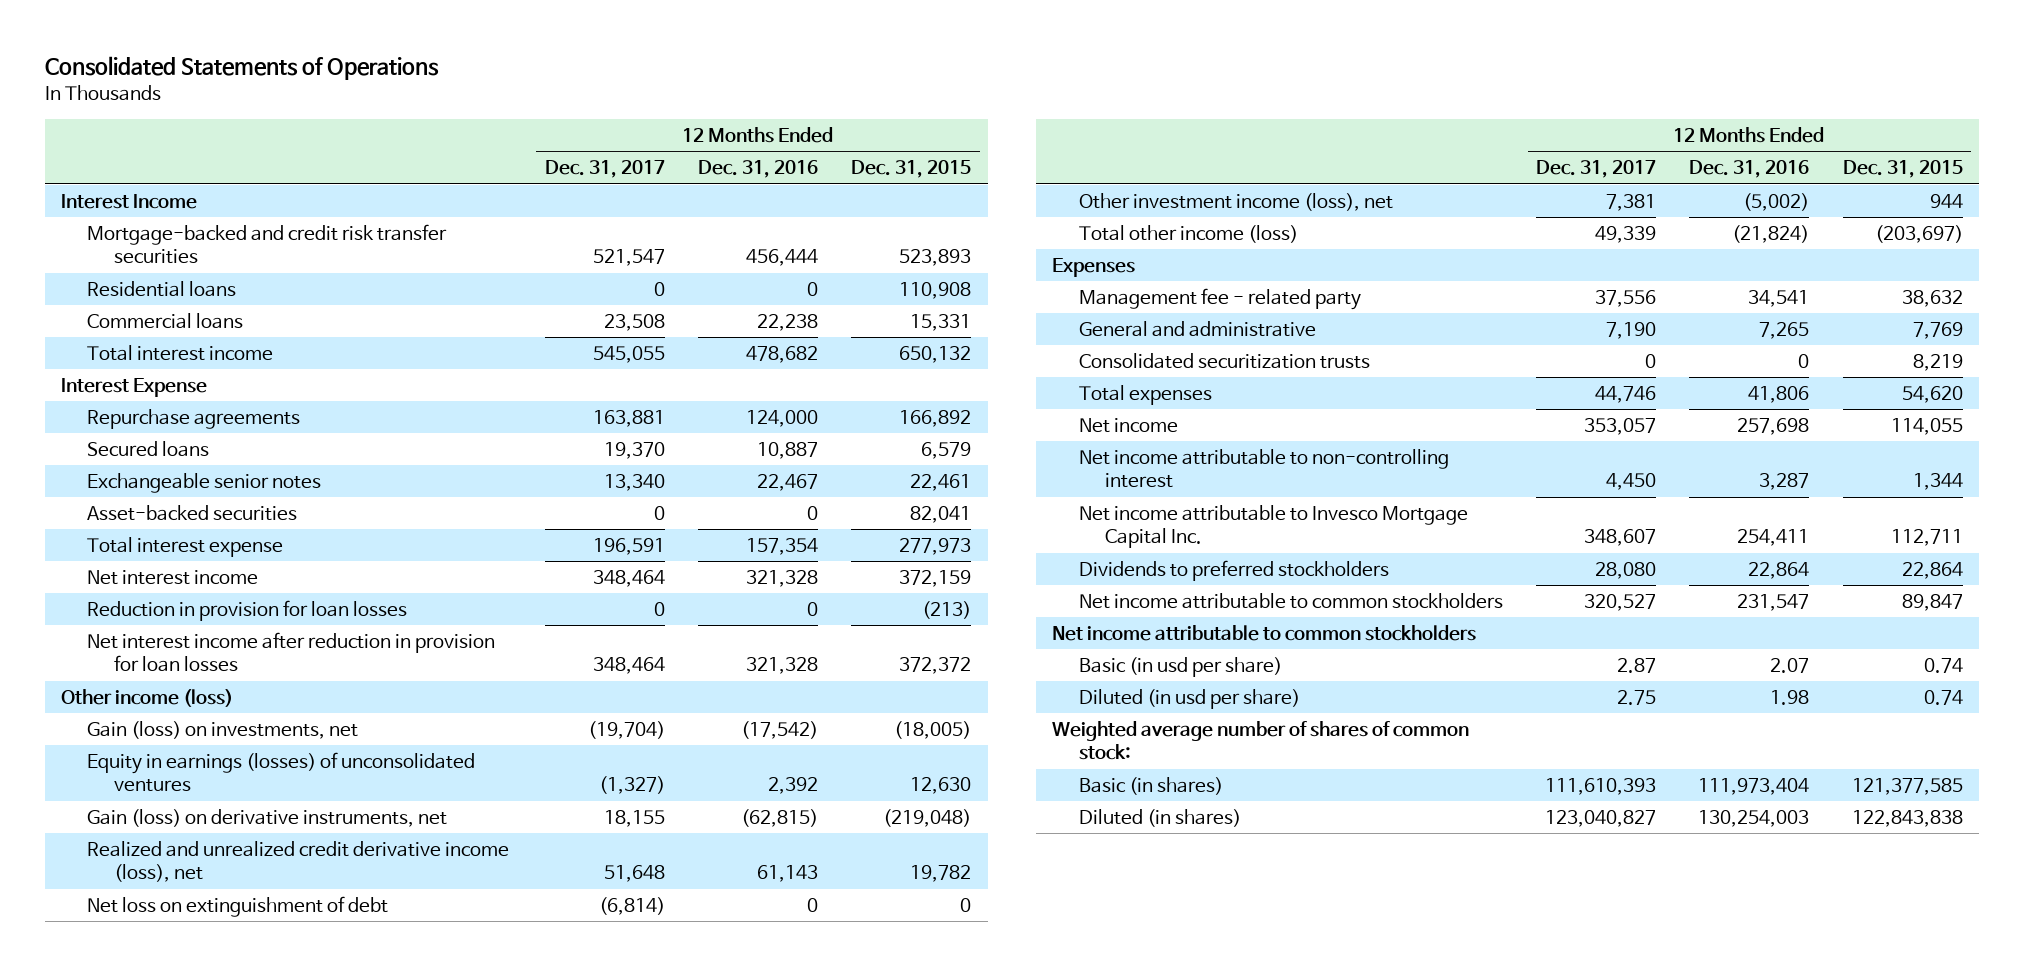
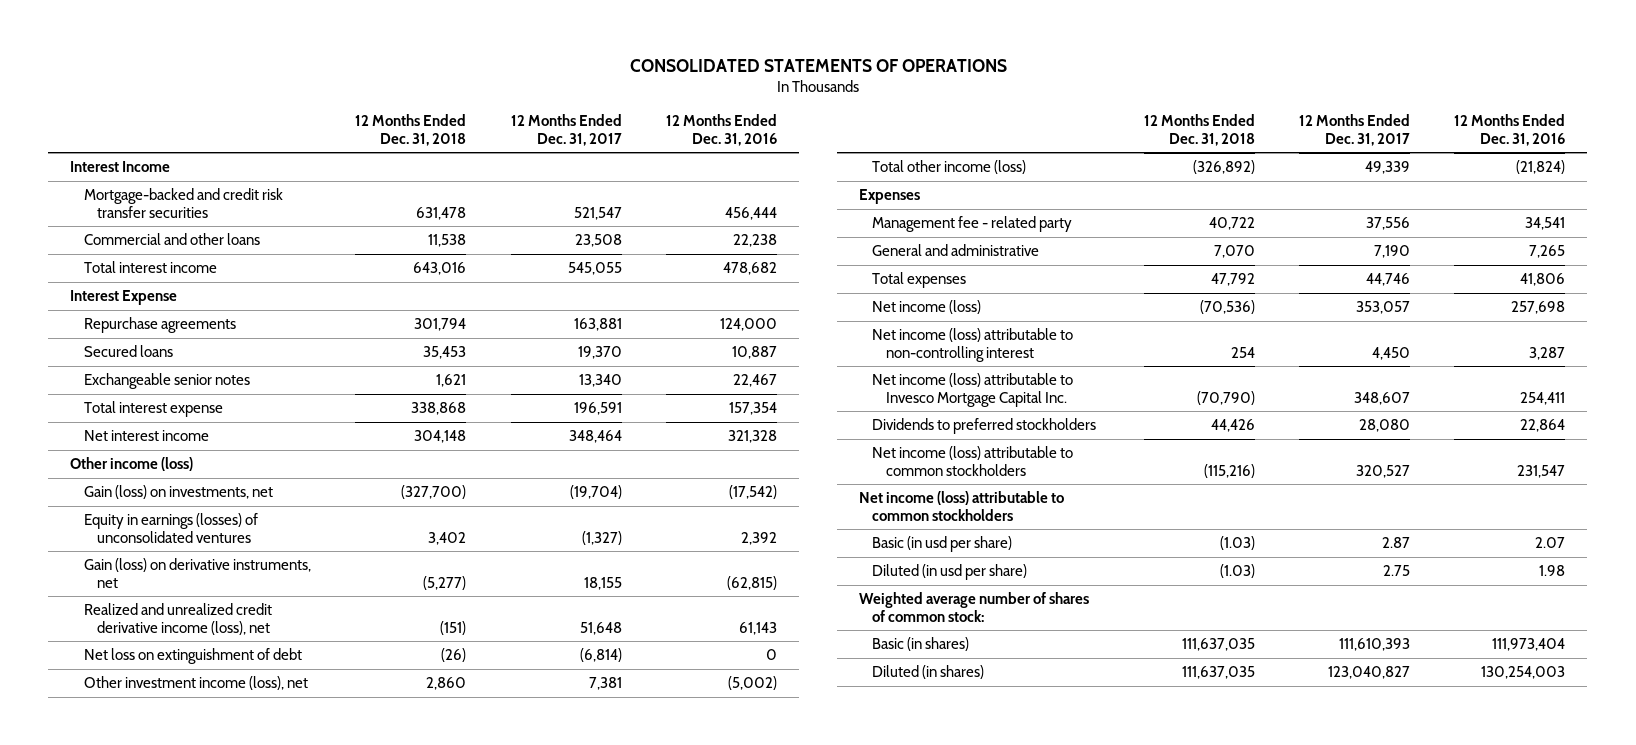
- Consolidated Statements of Operations
+ CONSOLIDATED STATEMENTS OF OPERATIONS
- | 12 Months Ended Dec. 31, 2017 | 12 Months Ended Dec. 31, 2016 | 12 Months Ended Dec. 31, 2015
+ | 12 Months Ended Dec. 31, 2018 | 12 Months Ended Dec. 31, 2017 | 12 Months Ended Dec. 31, 2016
- Residential loans | 0 | 0 | 110,908
- Commercial loans | 23,508 | 22,238 | 15,331
+ Commercial and other loans | 11,538 | 23,508 | 22,238
- Asset-backed securities | 0 | 0 | 82,041
- Reduction in provision for loan losses | 0 | 0 | (213)
- Net interest income after reduction in provision for loan losses | 348,464 | 321,328 | 372,372
- Consolidated securitization trusts | 0 | 0 | 8,219
- Net income | 353,057 | 257,698 | 114,055
- Net income attributable to non-controlling interest | 4,450 | 3,287 | 1,344
- Net income attributable to Invesco Mortgage Capital Inc. | 348,607 | 254,411 | 112,711
+ Net income (loss) | (70,536) | 353,057 | 257,698
+ Net income (loss) attributable to non-controlling interest | 254 | 4,450 | 3,287
+ Net income (loss) attributable to Invesco Mortgage Capital Inc. | (70,790) | 348,607 | 254,411
- Net income attributable to common stockholders | 320,527 | 231,547 | 89,847
- Net income attributable to common stockholders
+ Net income (loss) attributable to common stockholders | (115,216) | 320,527 | 231,547
+ Net income (loss) attributable to common stockholders

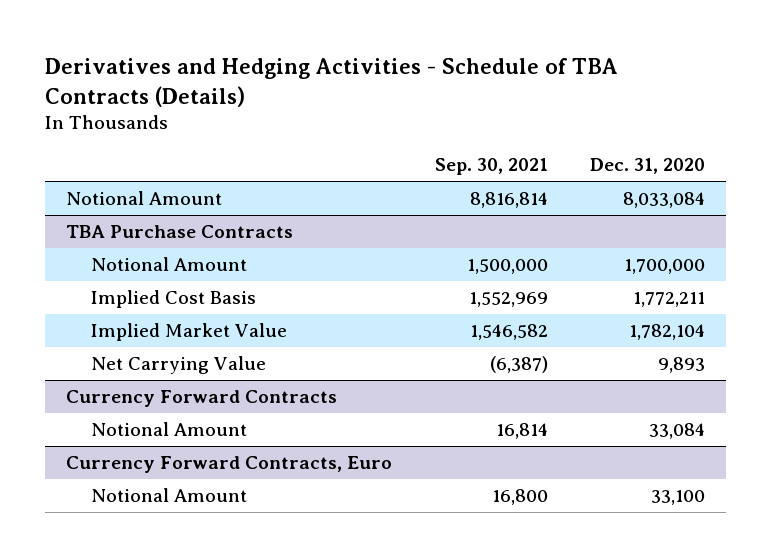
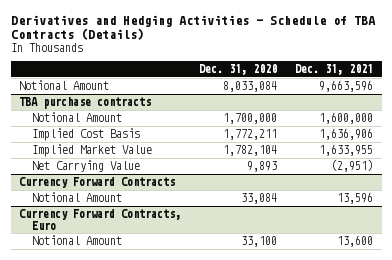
- | Sep. 30, 2021 | Dec. 31, 2020
+ | Dec. 31, 2020 | Dec. 31, 2021
- TBA Purchase Contracts
+ TBA purchase contracts

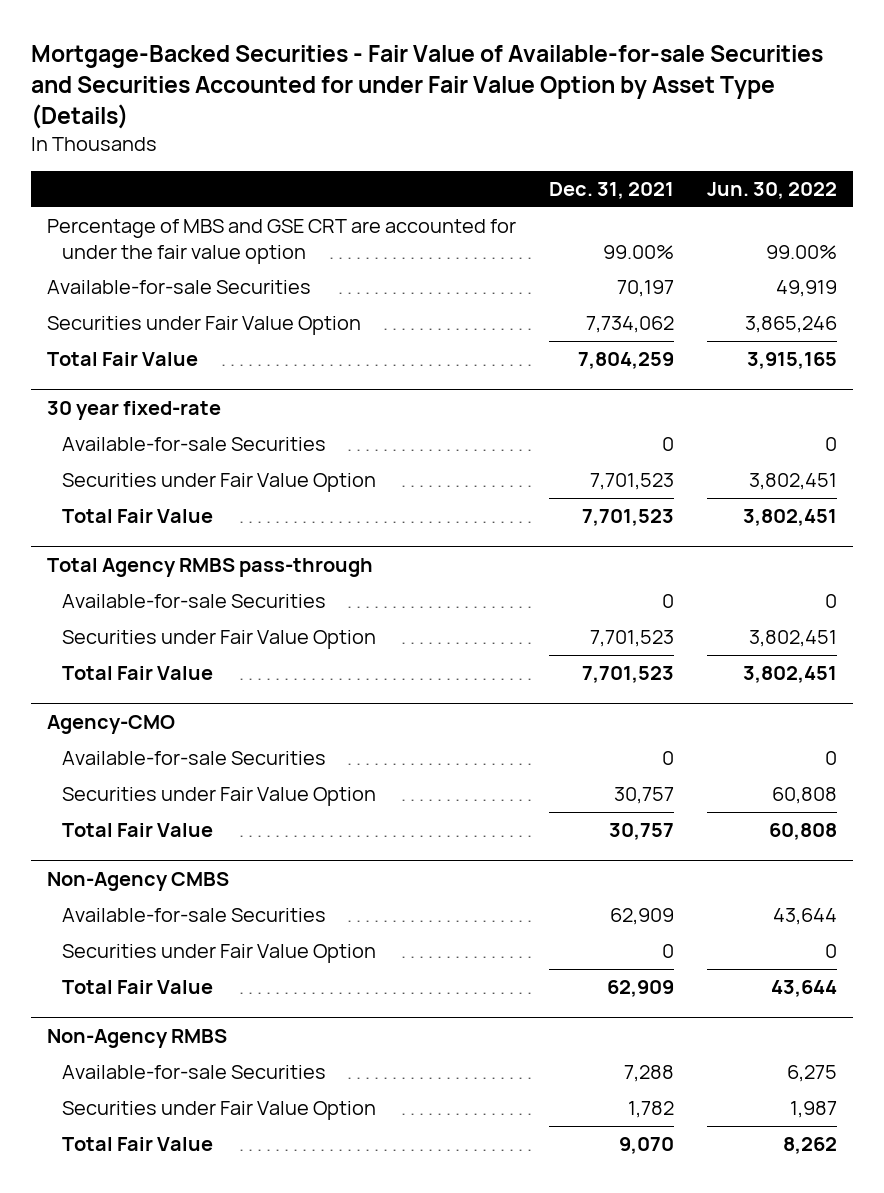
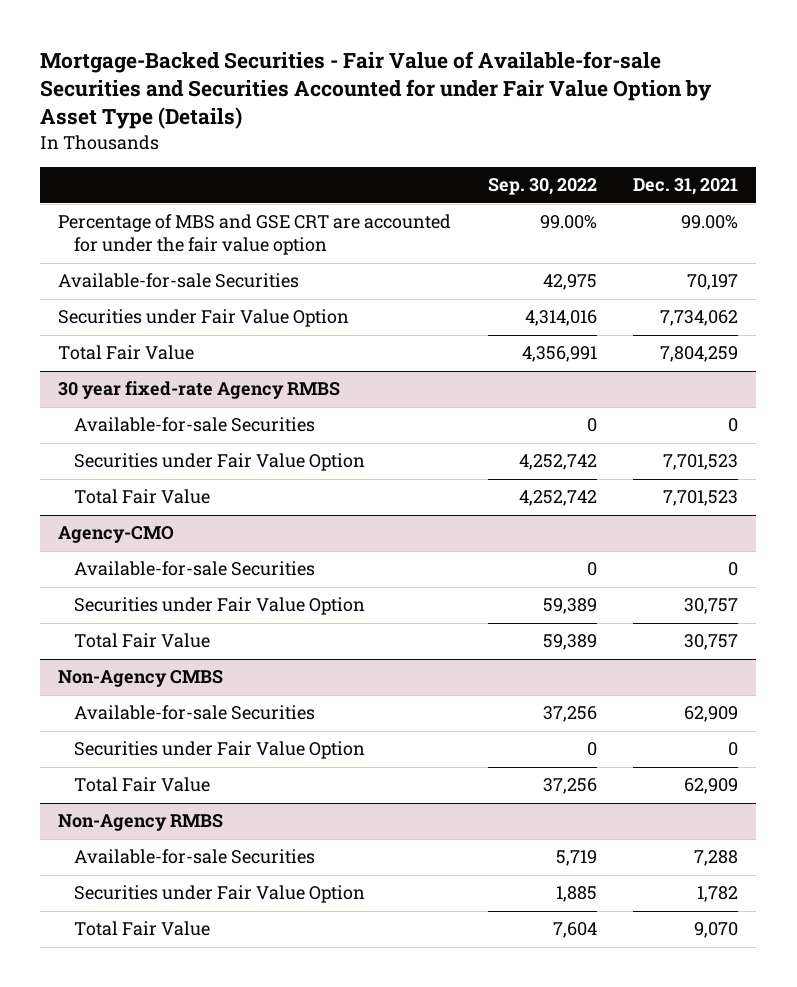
- | Dec. 31, 2021 | Jun. 30, 2022
+ | Sep. 30, 2022 | Dec. 31, 2021
- 30 year fixed-rate
- Available-for-sale Securities | 0 | 0
- Securities under Fair Value Option | 7,701,523 | 3,802,451
- Total Fair Value | 7,701,523 | 3,802,451
- Total Agency RMBS pass-through
+ 30 year fixed-rate Agency RMBS

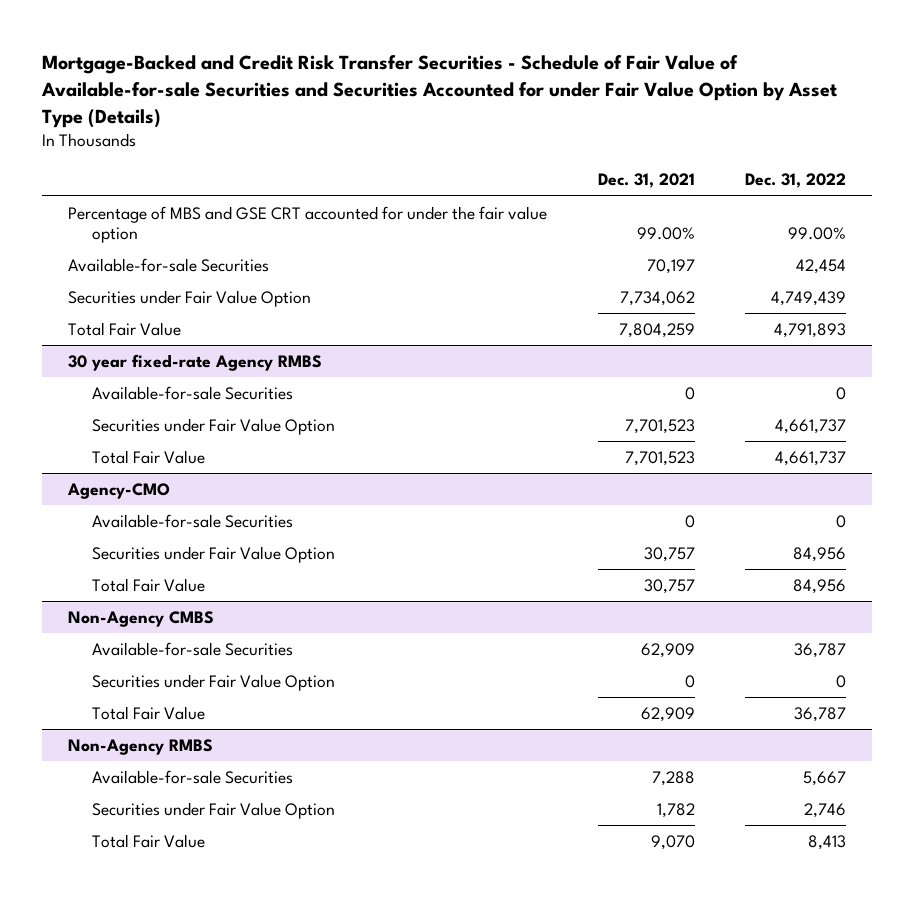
- Mortgage-Backed Securities - Fair Value of Available-for-sale Securities and Securities Accounted for under Fair Value Option by Asset Type (Details)
+ Mortgage-Backed and Credit Risk Transfer Securities - Schedule of Fair Value of Available-for-sale Securities and Securities Accounted for under Fair Value Option by Asset Type (Details)
- | Sep. 30, 2022 | Dec. 31, 2021
+ | Dec. 31, 2021 | Dec. 31, 2022
- Percentage of MBS and GSE CRT are accounted for under the fair value option | 99.00% | 99.00%
+ Percentage of MBS and GSE CRT accounted for under the fair value option | 99.00% | 99.00%

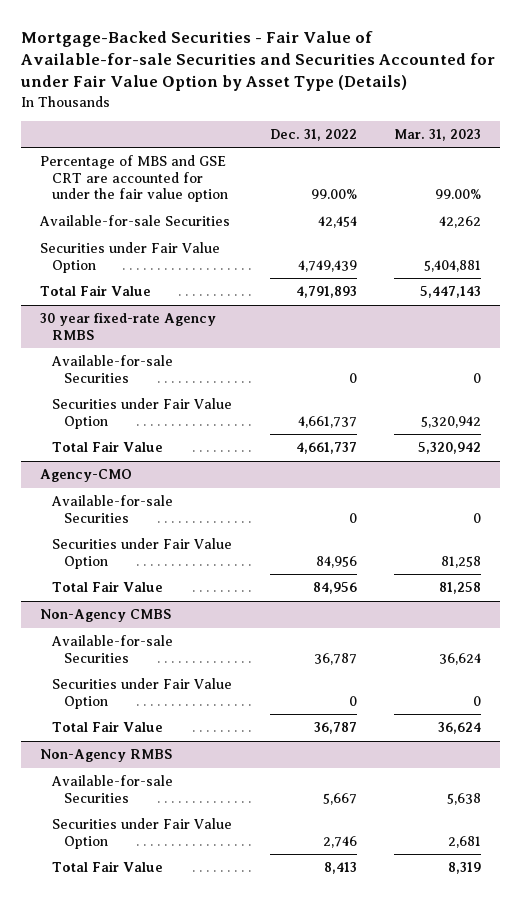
- Mortgage-Backed and Credit Risk Transfer Securities - Schedule of Fair Value of Available-for-sale Securities and Securities Accounted for under Fair Value Option by Asset Type (Details)
+ Mortgage-Backed Securities - Fair Value of Available-for-sale Securities and Securities Accounted for under Fair Value Option by Asset Type (Details)
- | Dec. 31, 2021 | Dec. 31, 2022
+ | Dec. 31, 2022 | Mar. 31, 2023
- Percentage of MBS and GSE CRT accounted for under the fair value option | 99.00% | 99.00%
+ Percentage of MBS and GSE CRT are accounted for under the fair value option | 99.00% | 99.00%

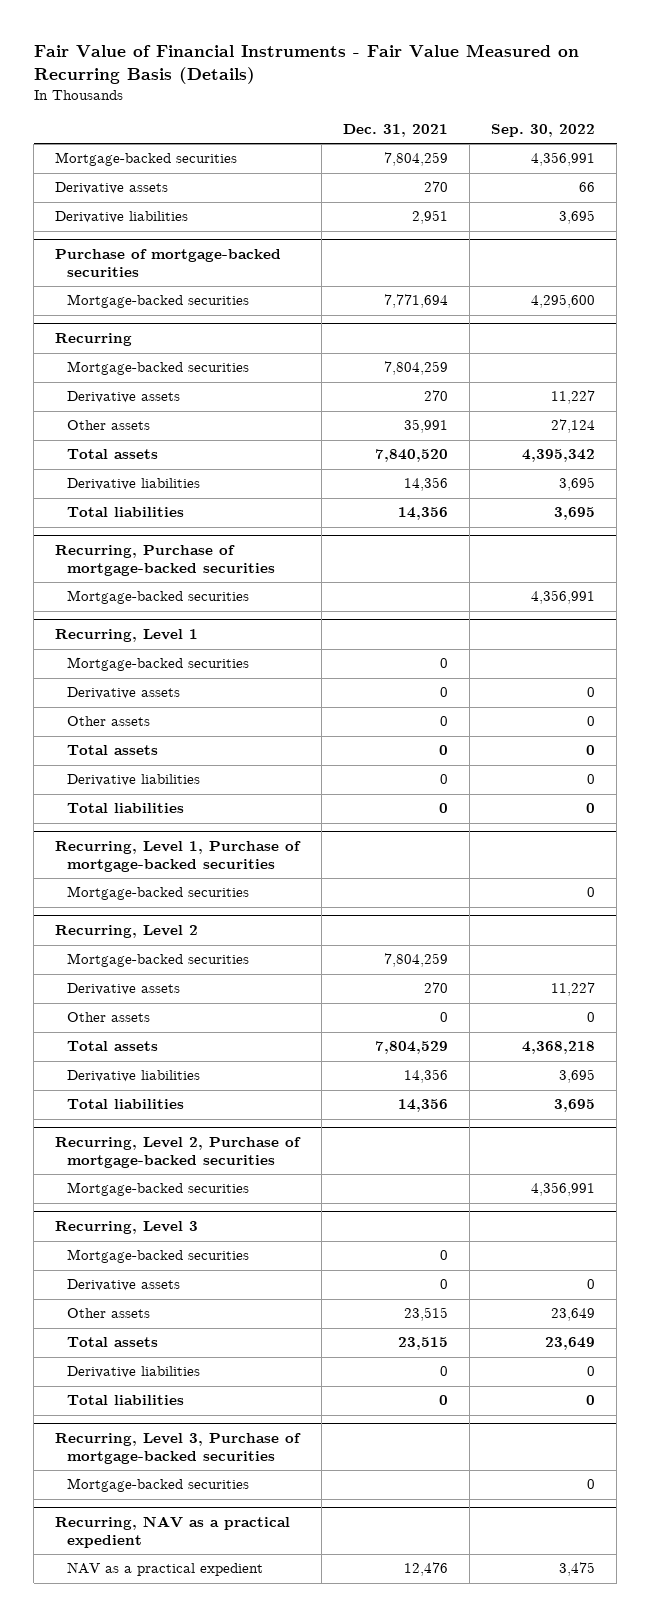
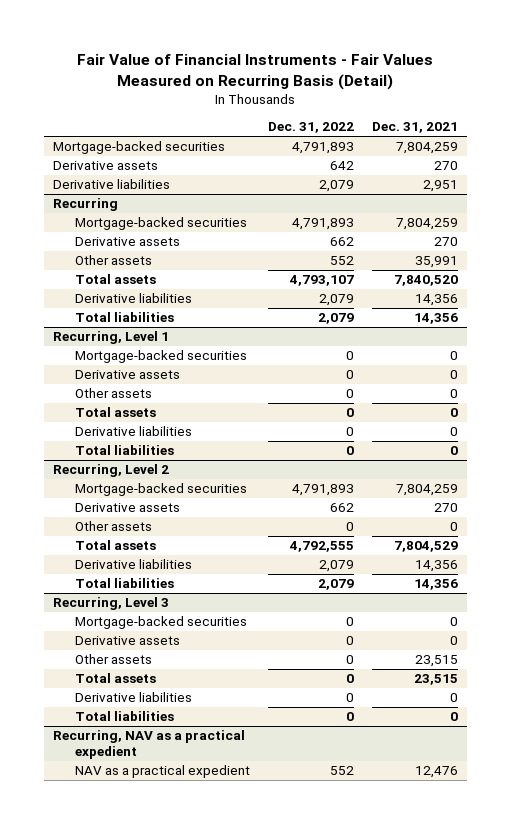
- Fair Value of Financial Instruments - Fair Value Measured on Recurring Basis (Details)
+ Fair Value of Financial Instruments - Fair Values Measured on Recurring Basis (Detail)
- | Dec. 31, 2021 | Sep. 30, 2022
+ | Dec. 31, 2022 | Dec. 31, 2021
- Purchase of mortgage-backed securities
- Mortgage-backed securities | 7,771,694 | 4,295,600
- Recurring, Purchase of mortgage-backed securities
- Mortgage-backed securities | | 4,356,991
- Recurring, Level 1, Purchase of mortgage-backed securities
- Mortgage-backed securities | | 0
- Recurring, Level 2, Purchase of mortgage-backed securities
- Mortgage-backed securities | | 4,356,991
- Recurring, Level 3, Purchase of mortgage-backed securities
- Mortgage-backed securities | | 0

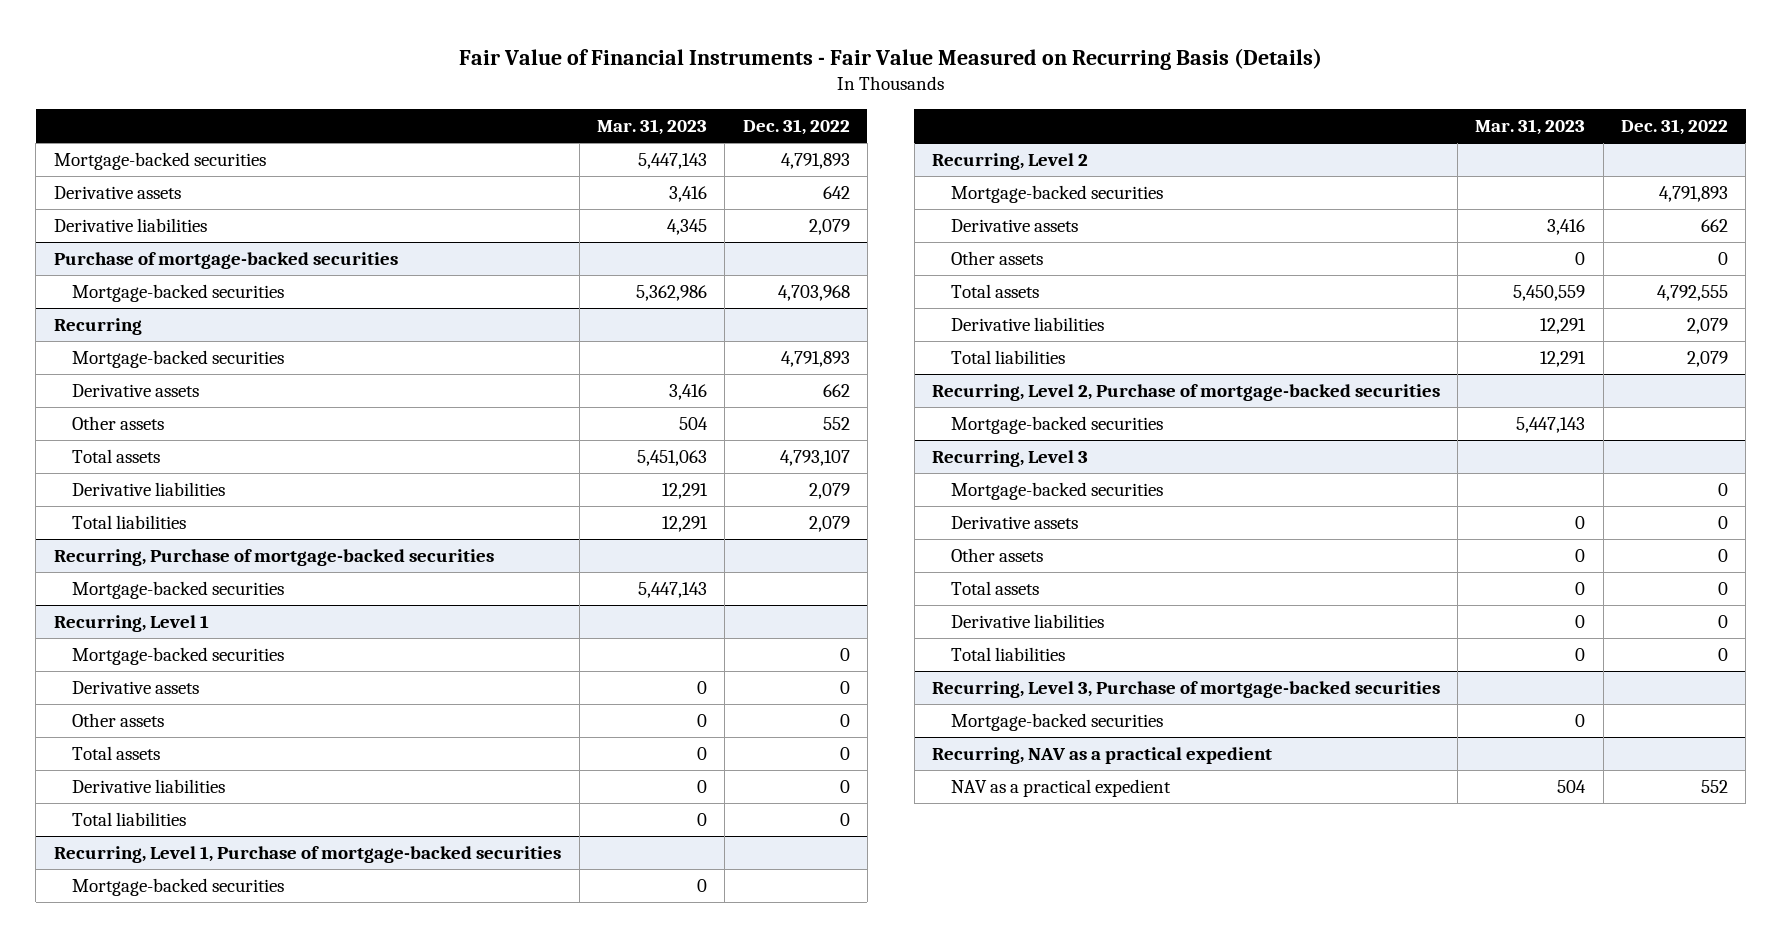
- Fair Value of Financial Instruments - Fair Values Measured on Recurring Basis (Detail)
+ Fair Value of Financial Instruments - Fair Value Measured on Recurring Basis (Details)
- | Dec. 31, 2022 | Dec. 31, 2021
+ | Mar. 31, 2023 | Dec. 31, 2022
+ Purchase of mortgage-backed securities
+ Mortgage-backed securities | 5,362,986 | 4,703,968
+ Recurring, Purchase of mortgage-backed securities
+ Mortgage-backed securities | 5,447,143 |
+ Recurring, Level 1, Purchase of mortgage-backed securities
+ Mortgage-backed securities | 0 |
+ Recurring, Level 2, Purchase of mortgage-backed securities
+ Mortgage-backed securities | 5,447,143 |
+ Recurring, Level 3, Purchase of mortgage-backed securities
+ Mortgage-backed securities | 0 |

